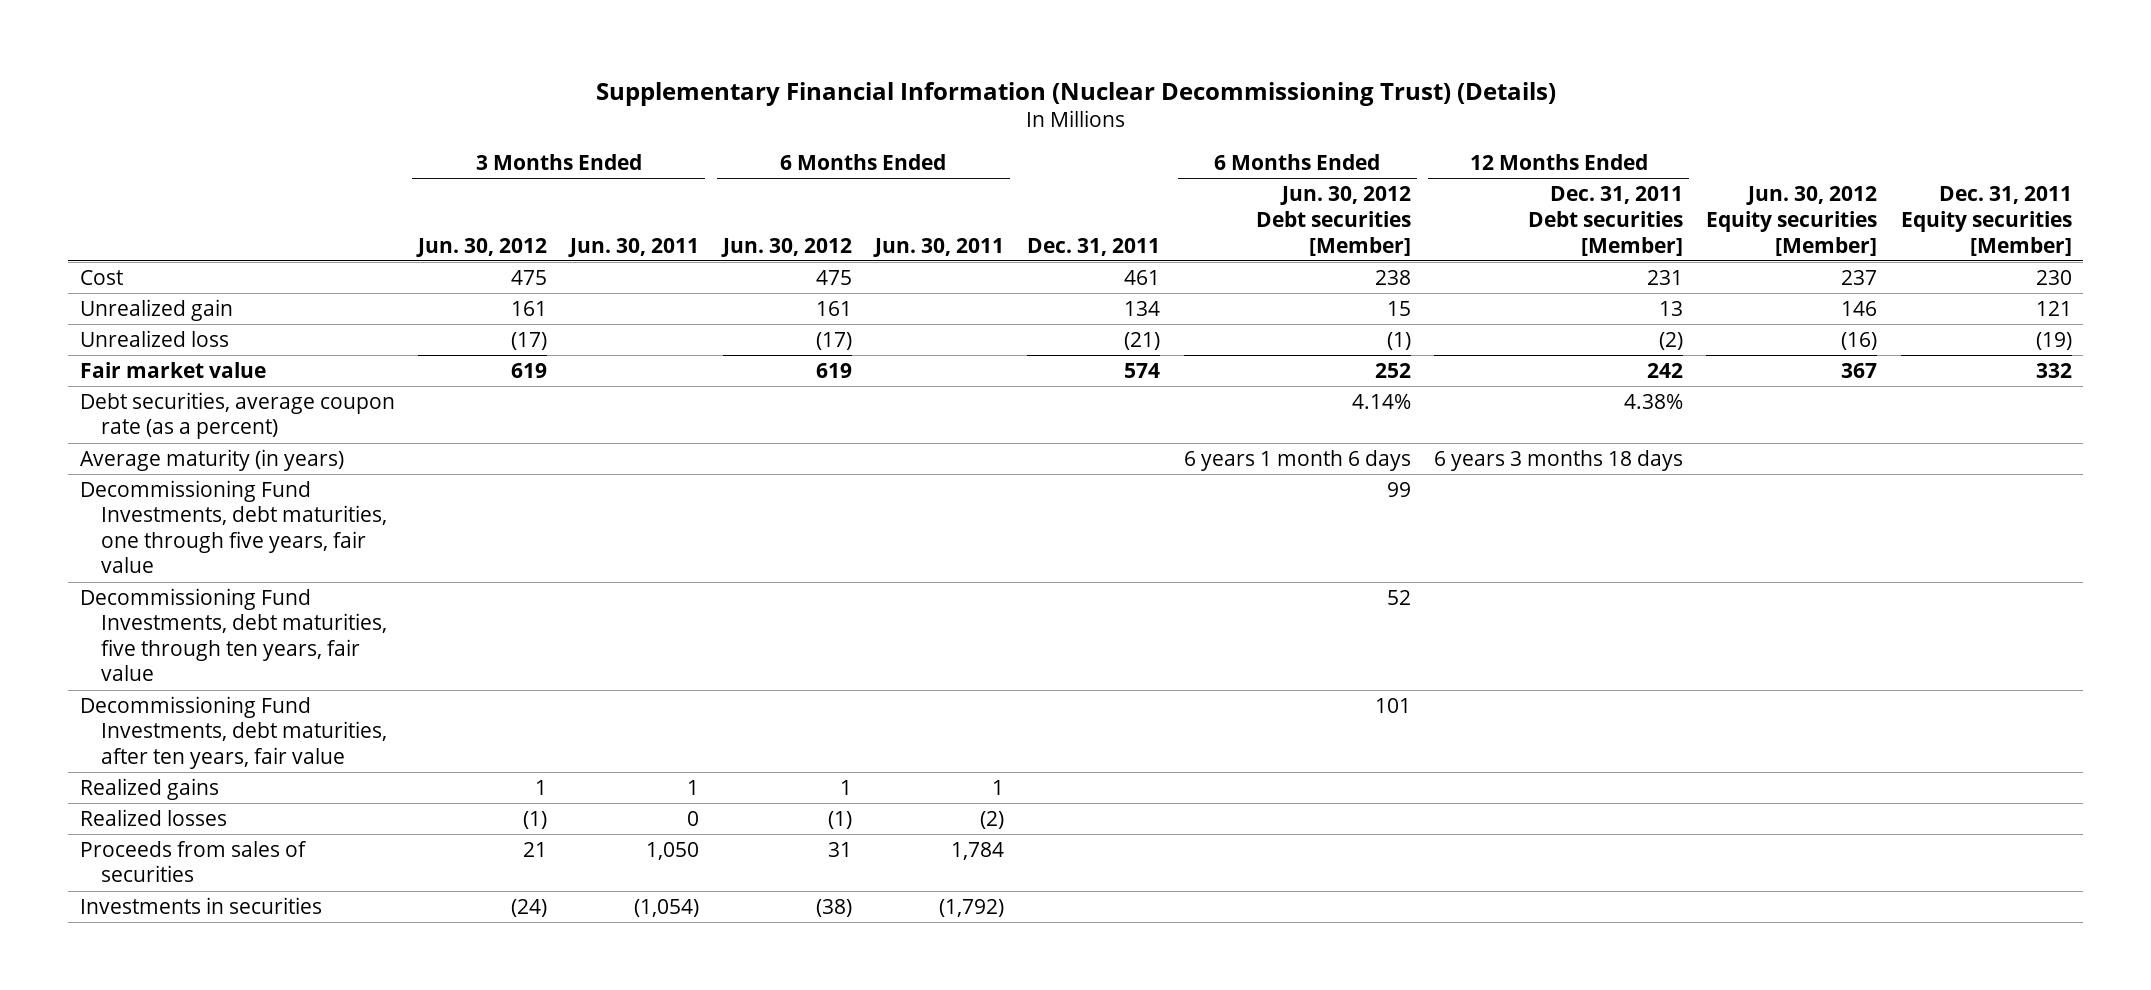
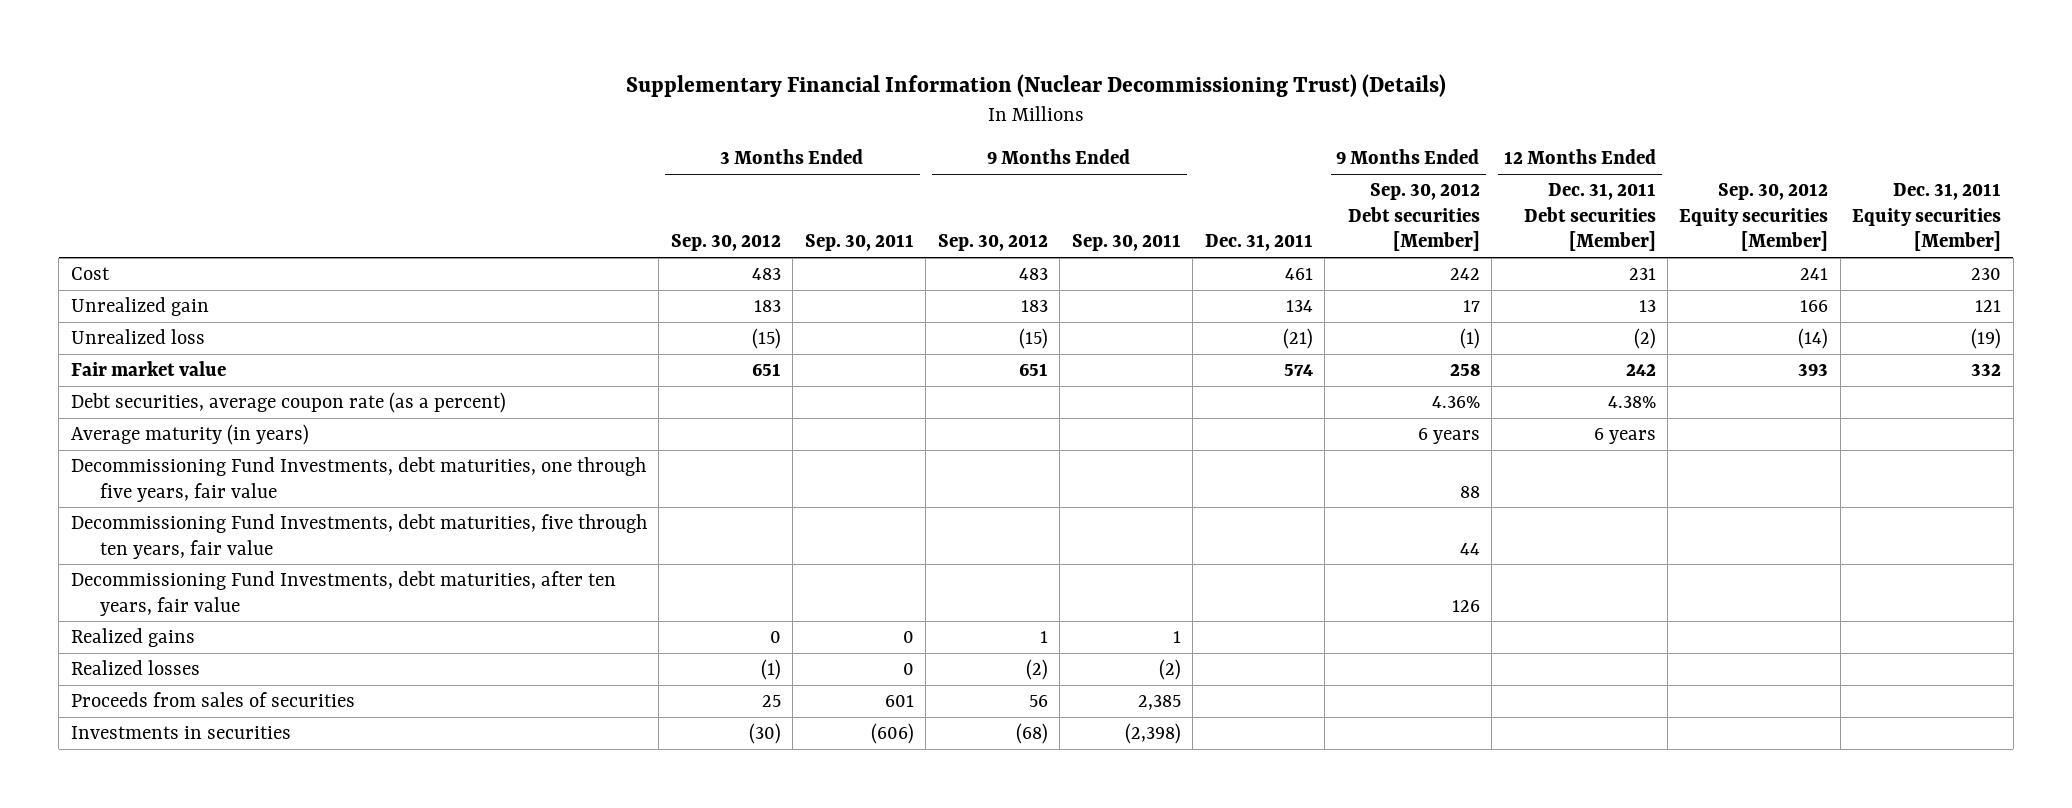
- | 3 Months Ended Jun. 30, 2012 | 3 Months Ended Jun. 30, 2011 | 6 Months Ended Jun. 30, 2012 | 6 Months Ended Jun. 30, 2011 | Dec. 31, 2011 | 6 Months Ended Jun. 30, 2012 Debt securities [Member] | 12 Months Ended Dec. 31, 2011 Debt securities [Member] | Jun. 30, 2012 Equity securities [Member] | Dec. 31, 2011 Equity securities [Member]
+ | 3 Months Ended Sep. 30, 2012 | 3 Months Ended Sep. 30, 2011 | 9 Months Ended Sep. 30, 2012 | 9 Months Ended Sep. 30, 2011 | Dec. 31, 2011 | 9 Months Ended Sep. 30, 2012 Debt securities [Member] | 12 Months Ended Dec. 31, 2011 Debt securities [Member] | Sep. 30, 2012 Equity securities [Member] | Dec. 31, 2011 Equity securities [Member]
- Average maturity (in years) | | | | | | 6 years 1 month 6 days | 6 years 3 months 18 days | |
+ Average maturity (in years) | | | | | | 6 years | 6 years | |

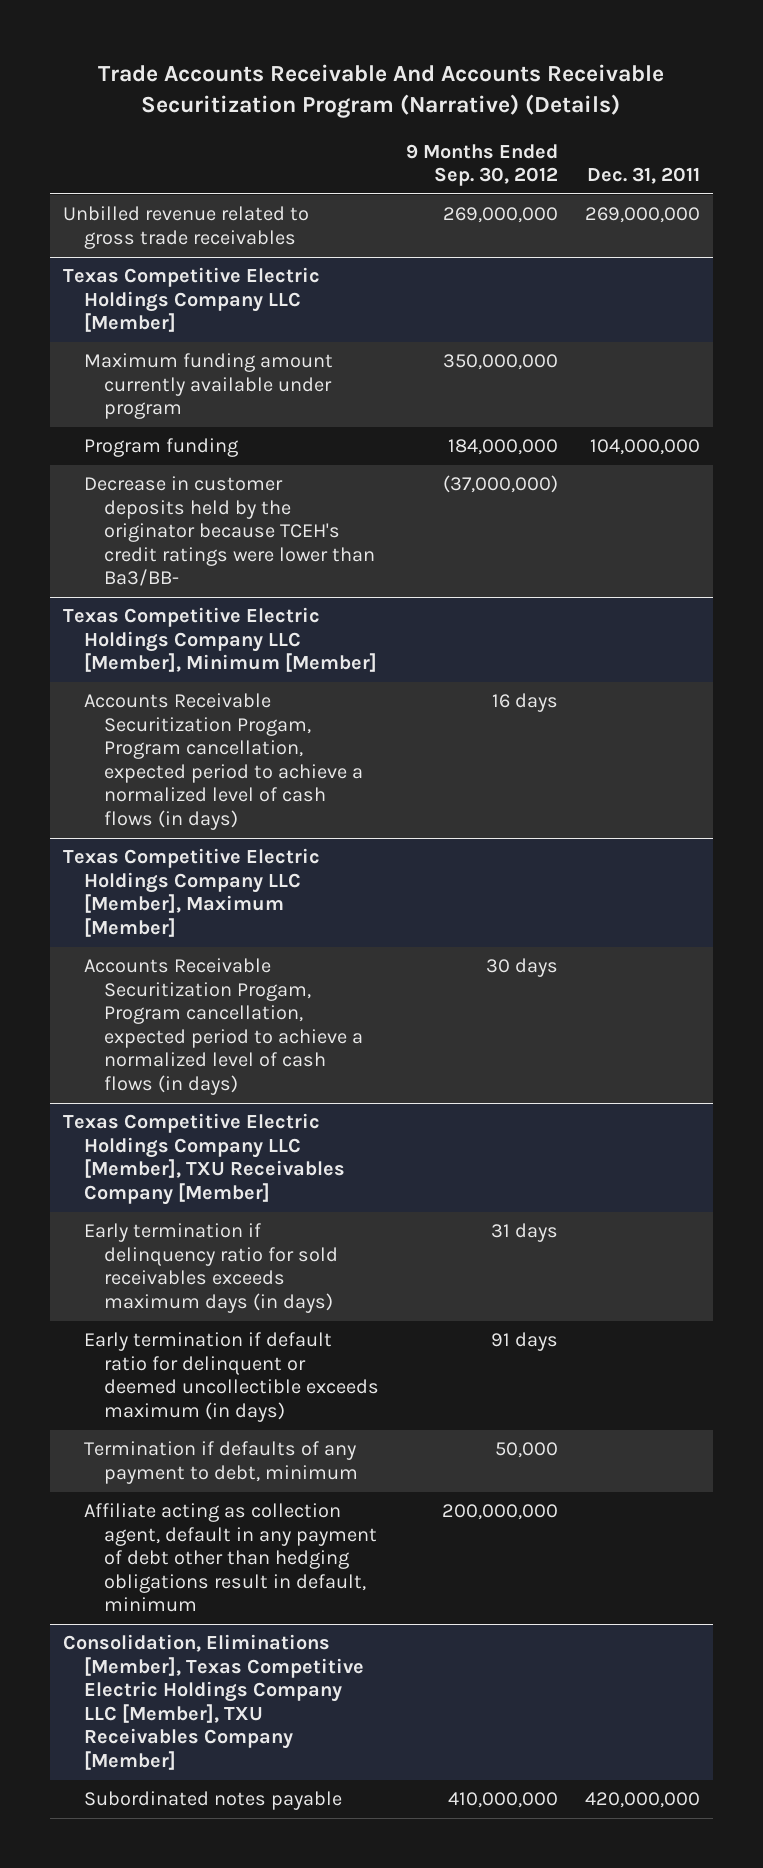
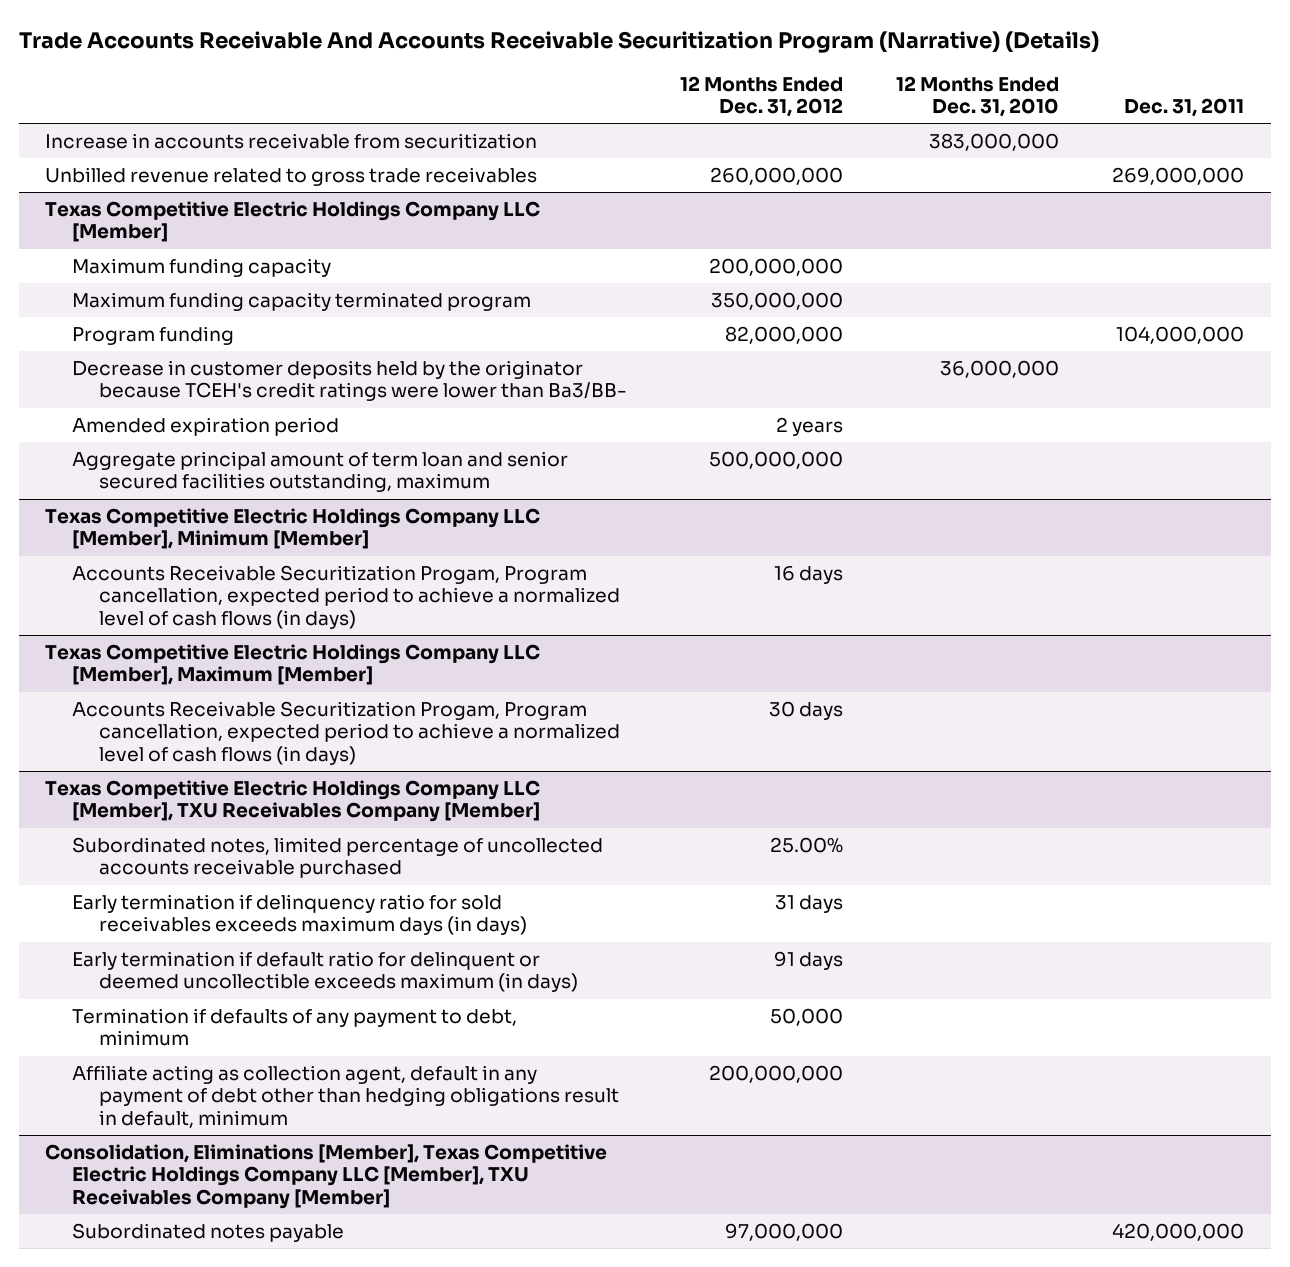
- | 9 Months Ended Sep. 30, 2012 | Dec. 31, 2011
+ | 12 Months Ended Dec. 31, 2012 | 12 Months Ended Dec. 31, 2010 | Dec. 31, 2011
+ Increase in accounts receivable from securitization | | 383,000,000 |
@ Texas Competitive Electric Holdings Company LLC [Member]
- Maximum funding amount currently available under program | 350,000,000 |
+ Maximum funding capacity | 200,000,000 | |
+ Maximum funding capacity terminated program | 350,000,000 | |
+ Amended expiration period | 2 years | |
+ Aggregate principal amount of term loan and senior secured facilities outstanding, maximum | 500,000,000 | |
@ Texas Competitive Electric Holdings Company LLC [Member], TXU Receivables Company [Member]
+ Subordinated notes, limited percentage of uncollected accounts receivable purchased | 25.00% | |

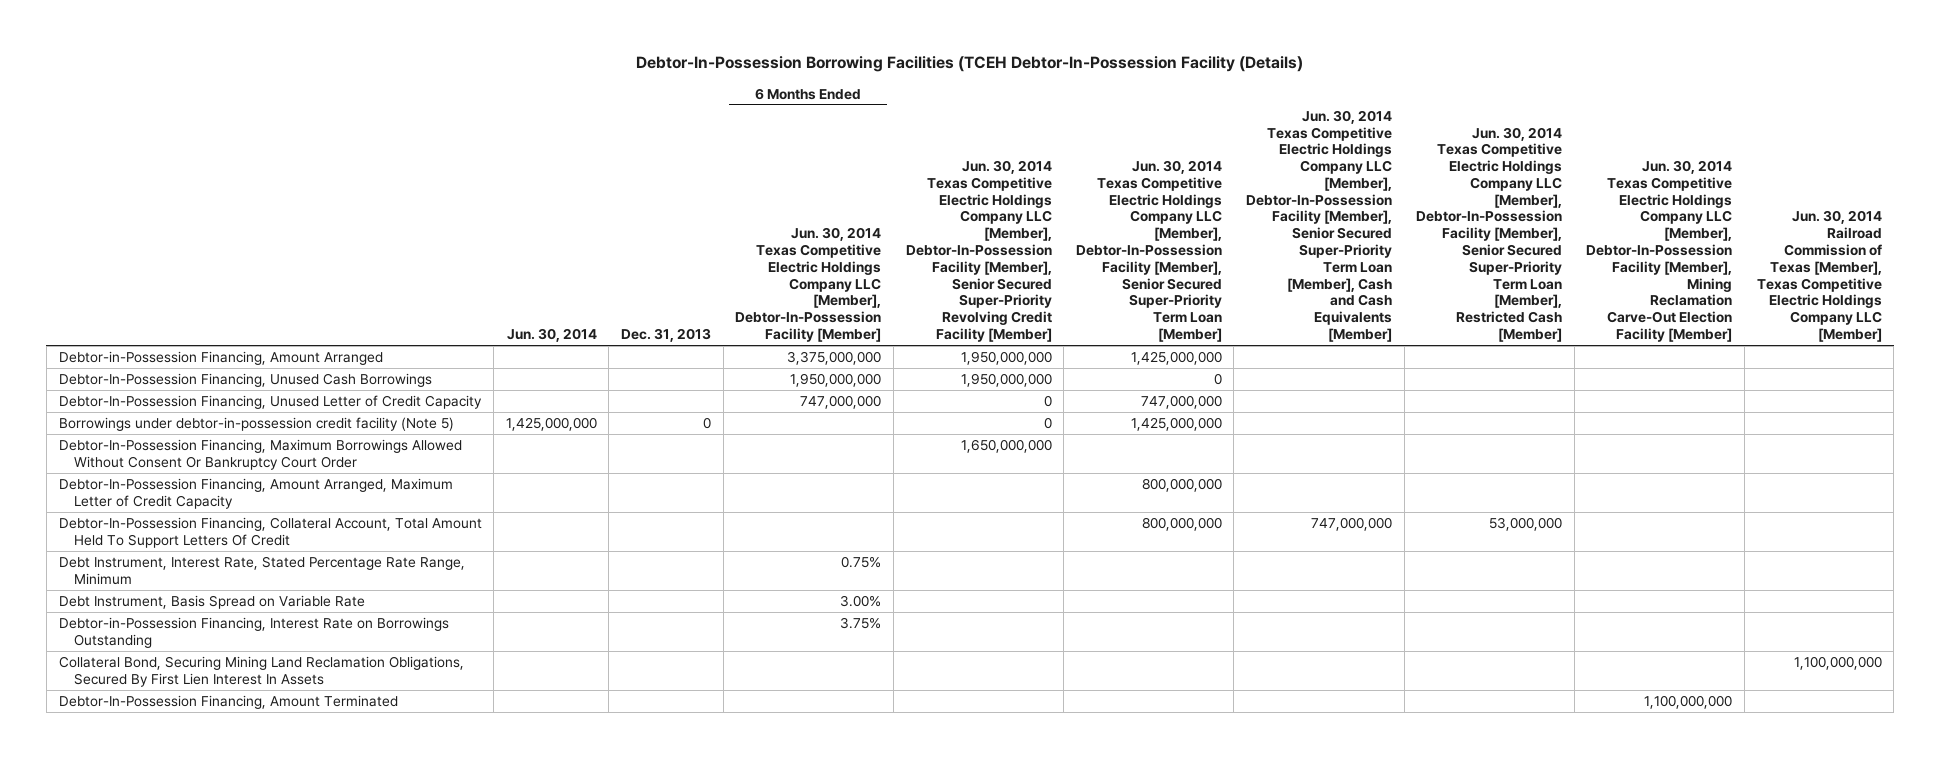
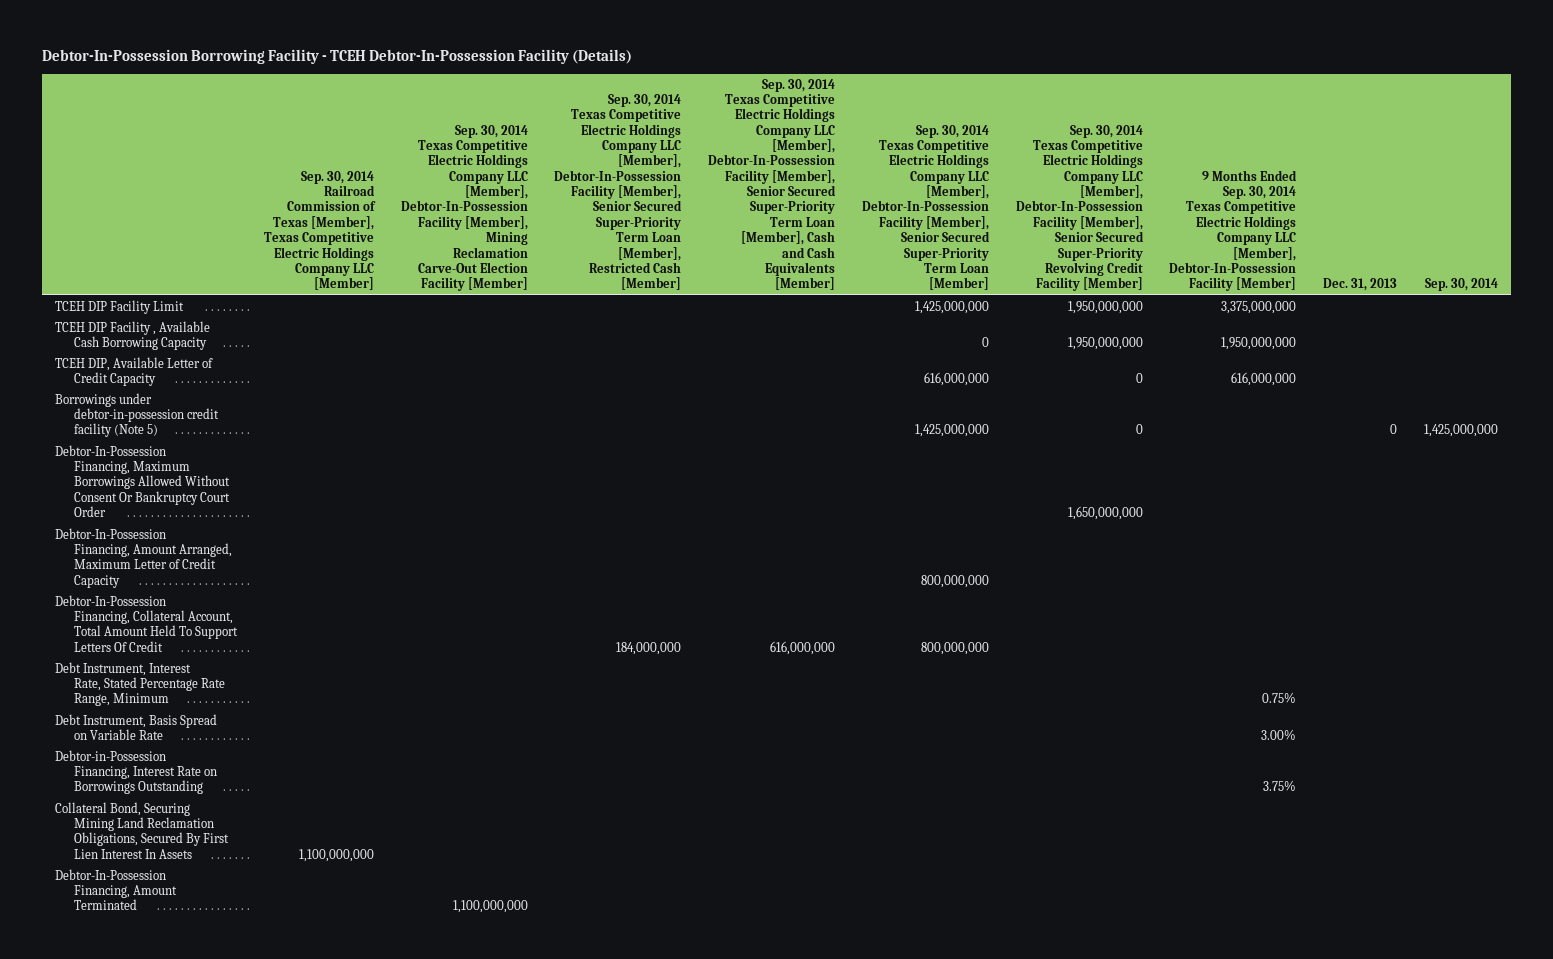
- Debtor-In-Possession Borrowing Facilities (TCEH Debtor-In-Possession Facility (Details)
+ Debtor-In-Possession Borrowing Facility - TCEH Debtor-In-Possession Facility (Details)
- | Jun. 30, 2014 | Dec. 31, 2013 | 6 Months Ended Jun. 30, 2014 Texas Competitive Electric Holdings Company LLC [Member], Debtor-In-Possession Facility [Member] | Jun. 30, 2014 Texas Competitive Electric Holdings Company LLC [Member], Debtor-In-Possession Facility [Member], Senior Secured Super-Priority Revolving Credit Facility [Member] | Jun. 30, 2014 Texas Competitive Electric Holdings Company LLC [Member], Debtor-In-Possession Facility [Member], Senior Secured Super-Priority Term Loan [Member] | Jun. 30, 2014 Texas Competitive Electric Holdings Company LLC [Member], Debtor-In-Possession Facility [Member], Senior Secured Super-Priority Term Loan [Member], Cash and Cash Equivalents [Member] | Jun. 30, 2014 Texas Competitive Electric Holdings Company LLC [Member], Debtor-In-Possession Facility [Member], Senior Secured Super-Priority Term Loan [Member], Restricted Cash [Member] | Jun. 30, 2014 Texas Competitive Electric Holdings Company LLC [Member], Debtor-In-Possession Facility [Member], Mining Reclamation Carve-Out Election Facility [Member] | Jun. 30, 2014 Railroad Commission of Texas [Member], Texas Competitive Electric Holdings Company LLC [Member]
+ | Sep. 30, 2014 Railroad Commission of Texas [Member], Texas Competitive Electric Holdings Company LLC [Member] | Sep. 30, 2014 Texas Competitive Electric Holdings Company LLC [Member], Debtor-In-Possession Facility [Member], Mining Reclamation Carve-Out Election Facility [Member] | Sep. 30, 2014 Texas Competitive Electric Holdings Company LLC [Member], Debtor-In-Possession Facility [Member], Senior Secured Super-Priority Term Loan [Member], Restricted Cash [Member] | Sep. 30, 2014 Texas Competitive Electric Holdings Company LLC [Member], Debtor-In-Possession Facility [Member], Senior Secured Super-Priority Term Loan [Member], Cash and Cash Equivalents [Member] | Sep. 30, 2014 Texas Competitive Electric Holdings Company LLC [Member], Debtor-In-Possession Facility [Member], Senior Secured Super-Priority Term Loan [Member] | Sep. 30, 2014 Texas Competitive Electric Holdings Company LLC [Member], Debtor-In-Possession Facility [Member], Senior Secured Super-Priority Revolving Credit Facility [Member] | 9 Months Ended Sep. 30, 2014 Texas Competitive Electric Holdings Company LLC [Member], Debtor-In-Possession Facility [Member] | Dec. 31, 2013 | Sep. 30, 2014
- Debtor-in-Possession Financing, Amount Arranged | | | 3,375,000,000 | 1,950,000,000 | 1,425,000,000 | | | |
- Debtor-In-Possession Financing, Unused Cash Borrowings | | | 1,950,000,000 | 1,950,000,000 | 0 | | | |
- Debtor-In-Possession Financing, Unused Letter of Credit Capacity | | | 747,000,000 | 0 | 747,000,000 | | | |
+ TCEH DIP Facility Limit | | | | | 1,425,000,000 | 1,950,000,000 | 3,375,000,000 | |
+ TCEH DIP Facility , Available Cash Borrowing Capacity | | | | | 0 | 1,950,000,000 | 1,950,000,000 | |
+ TCEH DIP, Available Letter of Credit Capacity | | | | | 616,000,000 | 0 | 616,000,000 | |

